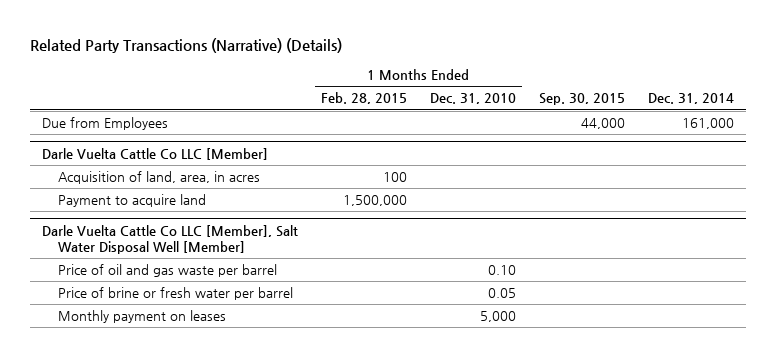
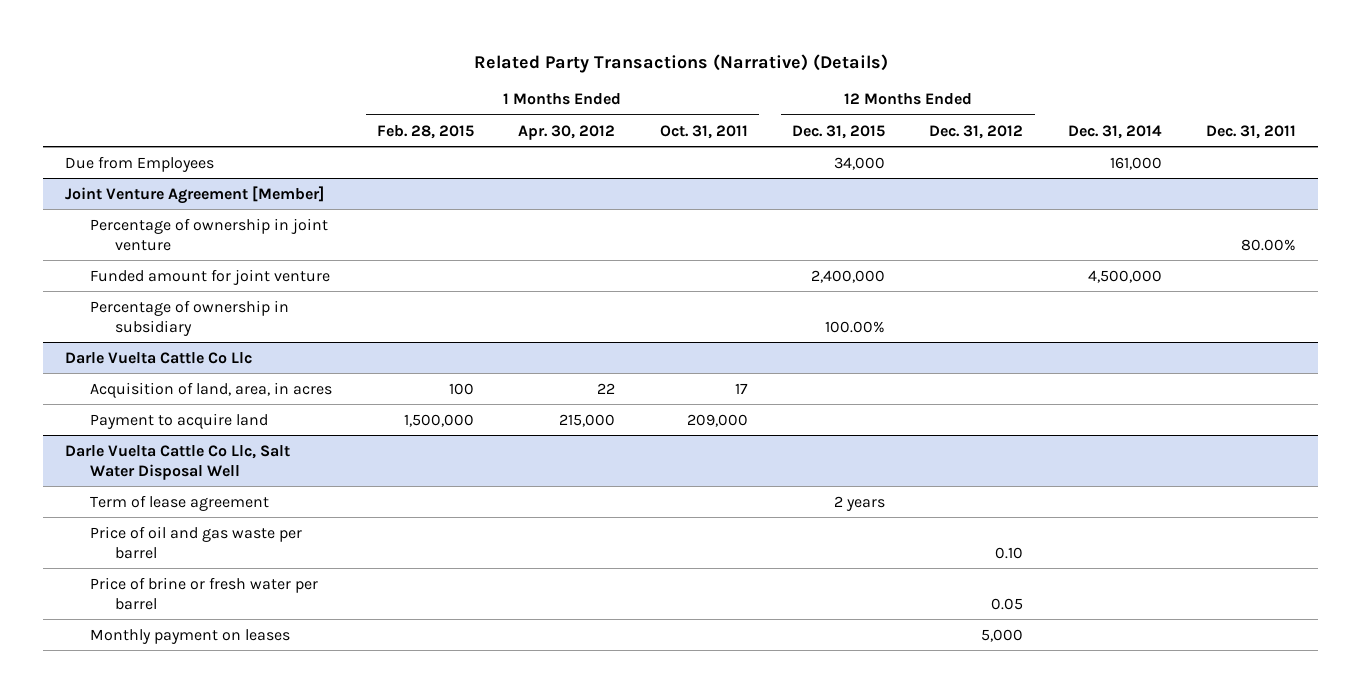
- | 1 Months Ended Feb. 28, 2015 | 1 Months Ended Dec. 31, 2010 | Sep. 30, 2015 | Dec. 31, 2014
+ | 1 Months Ended Feb. 28, 2015 | 1 Months Ended Apr. 30, 2012 | 1 Months Ended Oct. 31, 2011 | 12 Months Ended Dec. 31, 2015 | 12 Months Ended Dec. 31, 2012 | Dec. 31, 2014 | Dec. 31, 2011
- Darle Vuelta Cattle Co LLC [Member]
+ Joint Venture Agreement [Member]
+ Percentage of ownership in joint venture | | | | | | | 80.00%
+ Funded amount for joint venture | | | | 2,400,000 | | 4,500,000 |
+ Percentage of ownership in subsidiary | | | | 100.00% | | |
+ Darle Vuelta Cattle Co Llc
- Darle Vuelta Cattle Co LLC [Member], Salt Water Disposal Well [Member]
+ Darle Vuelta Cattle Co Llc, Salt Water Disposal Well
+ Term of lease agreement | | | | 2 years | | |

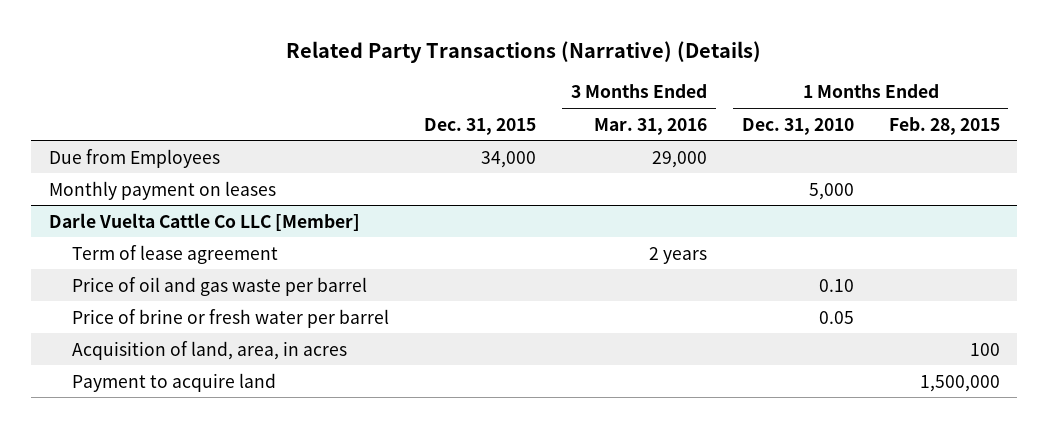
- | 1 Months Ended Feb. 28, 2015 | 1 Months Ended Apr. 30, 2012 | 1 Months Ended Oct. 31, 2011 | 12 Months Ended Dec. 31, 2015 | 12 Months Ended Dec. 31, 2012 | Dec. 31, 2014 | Dec. 31, 2011
+ | Dec. 31, 2015 | 3 Months Ended Mar. 31, 2016 | 1 Months Ended Dec. 31, 2010 | 1 Months Ended Feb. 28, 2015
- Joint Venture Agreement [Member]
- Percentage of ownership in joint venture | | | | | | | 80.00%
- Funded amount for joint venture | | | | 2,400,000 | | 4,500,000 |
- Percentage of ownership in subsidiary | | | | 100.00% | | |
- Darle Vuelta Cattle Co Llc
+ Monthly payment on leases | | | 5,000 |
+ Darle Vuelta Cattle Co LLC [Member]
+ Term of lease agreement | | 2 years | |
+ Price of oil and gas waste per barrel | | | 0.10 |
+ Price of brine or fresh water per barrel | | | 0.05 |
- Darle Vuelta Cattle Co Llc, Salt Water Disposal Well
- Term of lease agreement | | | | 2 years | | |
- Price of oil and gas waste per barrel | | | | | 0.10 | |
- Price of brine or fresh water per barrel | | | | | 0.05 | |
- Monthly payment on leases | | | | | 5,000 | |

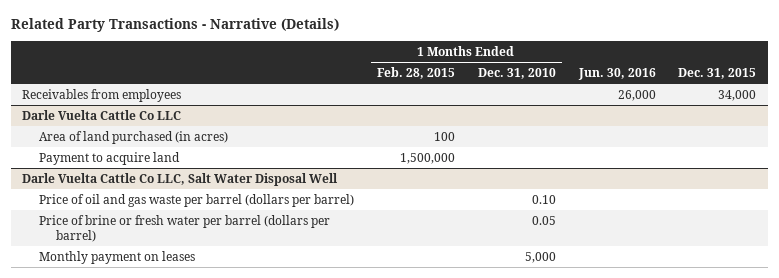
- Related Party Transactions (Narrative) (Details)
+ Related Party Transactions - Narrative (Details)
- | Dec. 31, 2015 | 3 Months Ended Mar. 31, 2016 | 1 Months Ended Dec. 31, 2010 | 1 Months Ended Feb. 28, 2015
+ | 1 Months Ended Feb. 28, 2015 | 1 Months Ended Dec. 31, 2010 | Jun. 30, 2016 | Dec. 31, 2015
- Due from Employees | 34,000 | 29,000 | |
- Monthly payment on leases | | | 5,000 |
- Darle Vuelta Cattle Co LLC [Member]
- Term of lease agreement | | 2 years | |
- Price of oil and gas waste per barrel | | | 0.10 |
- Price of brine or fresh water per barrel | | | 0.05 |
- Acquisition of land, area, in acres | | | | 100
+ Receivables from employees | | | 26,000 | 34,000
+ Darle Vuelta Cattle Co LLC
+ Area of land purchased (in acres) | 100 | | |
+ Darle Vuelta Cattle Co LLC, Salt Water Disposal Well
+ Price of oil and gas waste per barrel (dollars per barrel) | | 0.10 | |
+ Price of brine or fresh water per barrel (dollars per barrel) | | 0.05 | |
+ Monthly payment on leases | | 5,000 | |

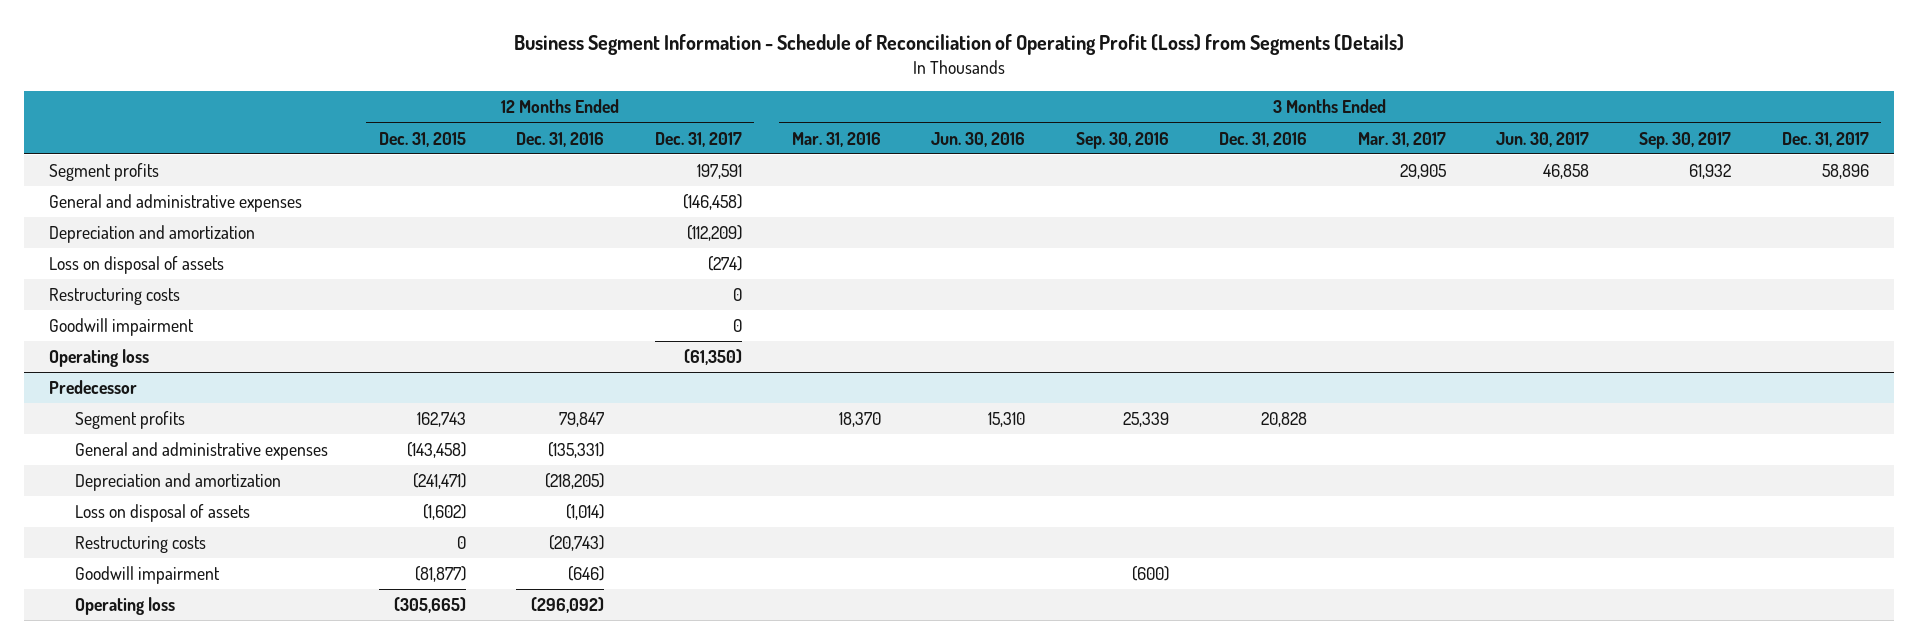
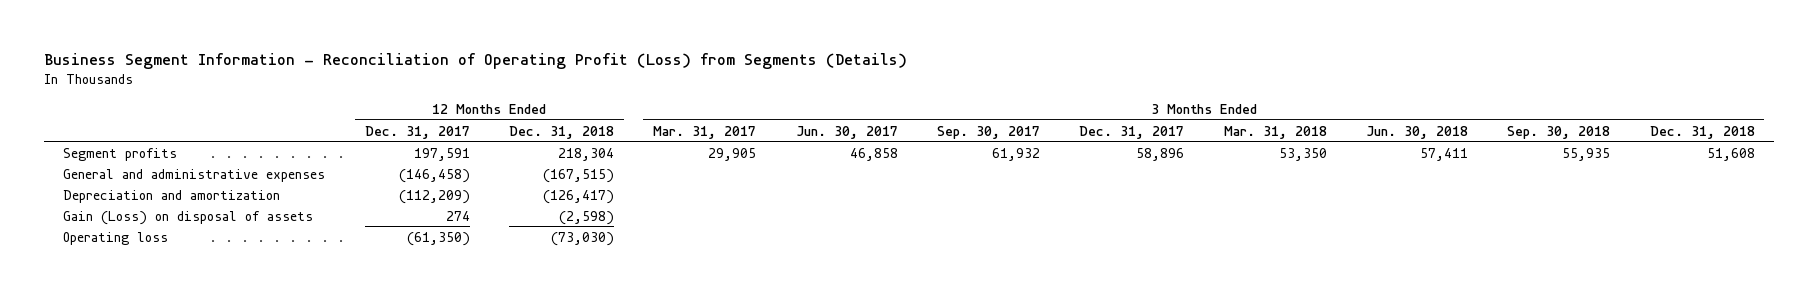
- Business Segment Information - Schedule of Reconciliation of Operating Profit (Loss) from Segments (Details)
+ Business Segment Information - Reconciliation of Operating Profit (Loss) from Segments (Details)
- | 12 Months Ended Dec. 31, 2015 | 12 Months Ended Dec. 31, 2016 | 12 Months Ended Dec. 31, 2017 | 3 Months Ended Mar. 31, 2016 | 3 Months Ended Jun. 30, 2016 | 3 Months Ended Sep. 30, 2016 | 3 Months Ended Dec. 31, 2016 | 3 Months Ended Mar. 31, 2017 | 3 Months Ended Jun. 30, 2017 | 3 Months Ended Sep. 30, 2017 | 3 Months Ended Dec. 31, 2017
+ | 12 Months Ended Dec. 31, 2017 | 12 Months Ended Dec. 31, 2018 | 3 Months Ended Mar. 31, 2017 | 3 Months Ended Jun. 30, 2017 | 3 Months Ended Sep. 30, 2017 | 3 Months Ended Dec. 31, 2017 | 3 Months Ended Mar. 31, 2018 | 3 Months Ended Jun. 30, 2018 | 3 Months Ended Sep. 30, 2018 | 3 Months Ended Dec. 31, 2018
- Loss on disposal of assets | | | (274) | | | | | | | |
- Restructuring costs | | | 0 | | | | | | | |
- Goodwill impairment | | | 0 | | | | | | | |
+ Gain (Loss) on disposal of assets | 274 | (2,598) | | | | | | | |
- Predecessor
- Segment profits | 162,743 | 79,847 | | 18,370 | 15,310 | 25,339 | 20,828 | | | |
- General and administrative expenses | (143,458) | (135,331) | | | | | | | | |
- Depreciation and amortization | (241,471) | (218,205) | | | | | | | | |
- Loss on disposal of assets | (1,602) | (1,014) | | | | | | | | |
- Restructuring costs | 0 | (20,743) | | | | | | | | |
- Goodwill impairment | (81,877) | (646) | | | | (600) | | | | |
- Operating loss | (305,665) | (296,092) | | | | | | | | |

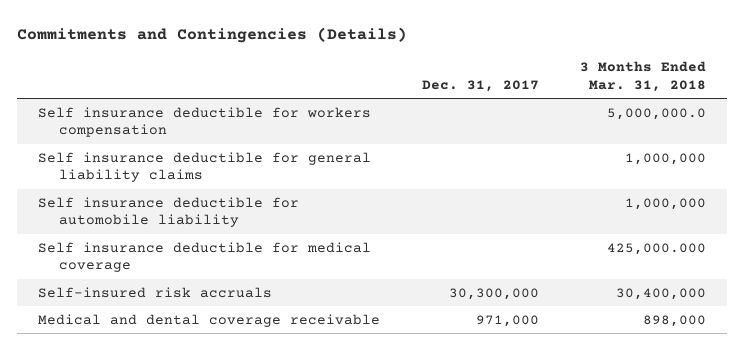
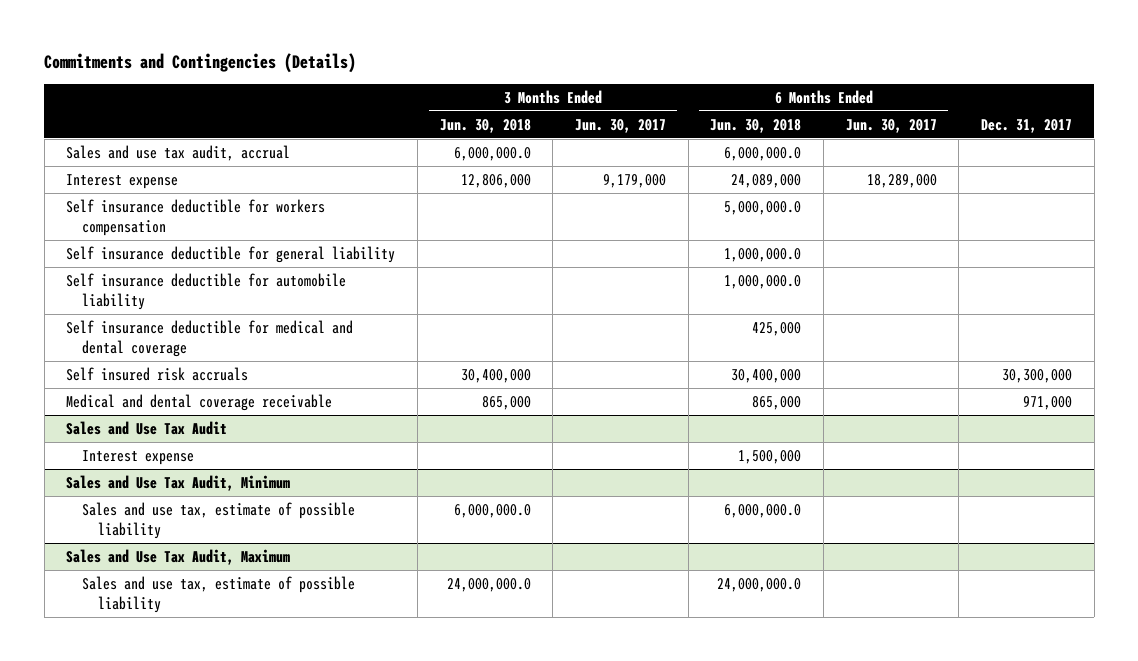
- | Dec. 31, 2017 | 3 Months Ended Mar. 31, 2018
+ | 3 Months Ended Jun. 30, 2018 | 3 Months Ended Jun. 30, 2017 | 6 Months Ended Jun. 30, 2018 | 6 Months Ended Jun. 30, 2017 | Dec. 31, 2017
+ Sales and use tax audit, accrual | 6,000,000.0 | | 6,000,000.0 | |
+ Interest expense | 12,806,000 | 9,179,000 | 24,089,000 | 18,289,000 |
- Self insurance deductible for general liability claims | | 1,000,000
+ Self insurance deductible for general liability | | | 1,000,000.0 | |
- Self insurance deductible for medical coverage | | 425,000.000
- Self-insured risk accruals | 30,300,000 | 30,400,000
+ Self insurance deductible for medical and dental coverage | | | 425,000 | |
+ Self insured risk accruals | 30,400,000 | | 30,400,000 | | 30,300,000
+ Sales and Use Tax Audit
+ Interest expense | | | 1,500,000 | |
+ Sales and Use Tax Audit, Minimum
+ Sales and use tax, estimate of possible liability | 6,000,000.0 | | 6,000,000.0 | |
+ Sales and Use Tax Audit, Maximum
+ Sales and use tax, estimate of possible liability | 24,000,000.0 | | 24,000,000.0 | |

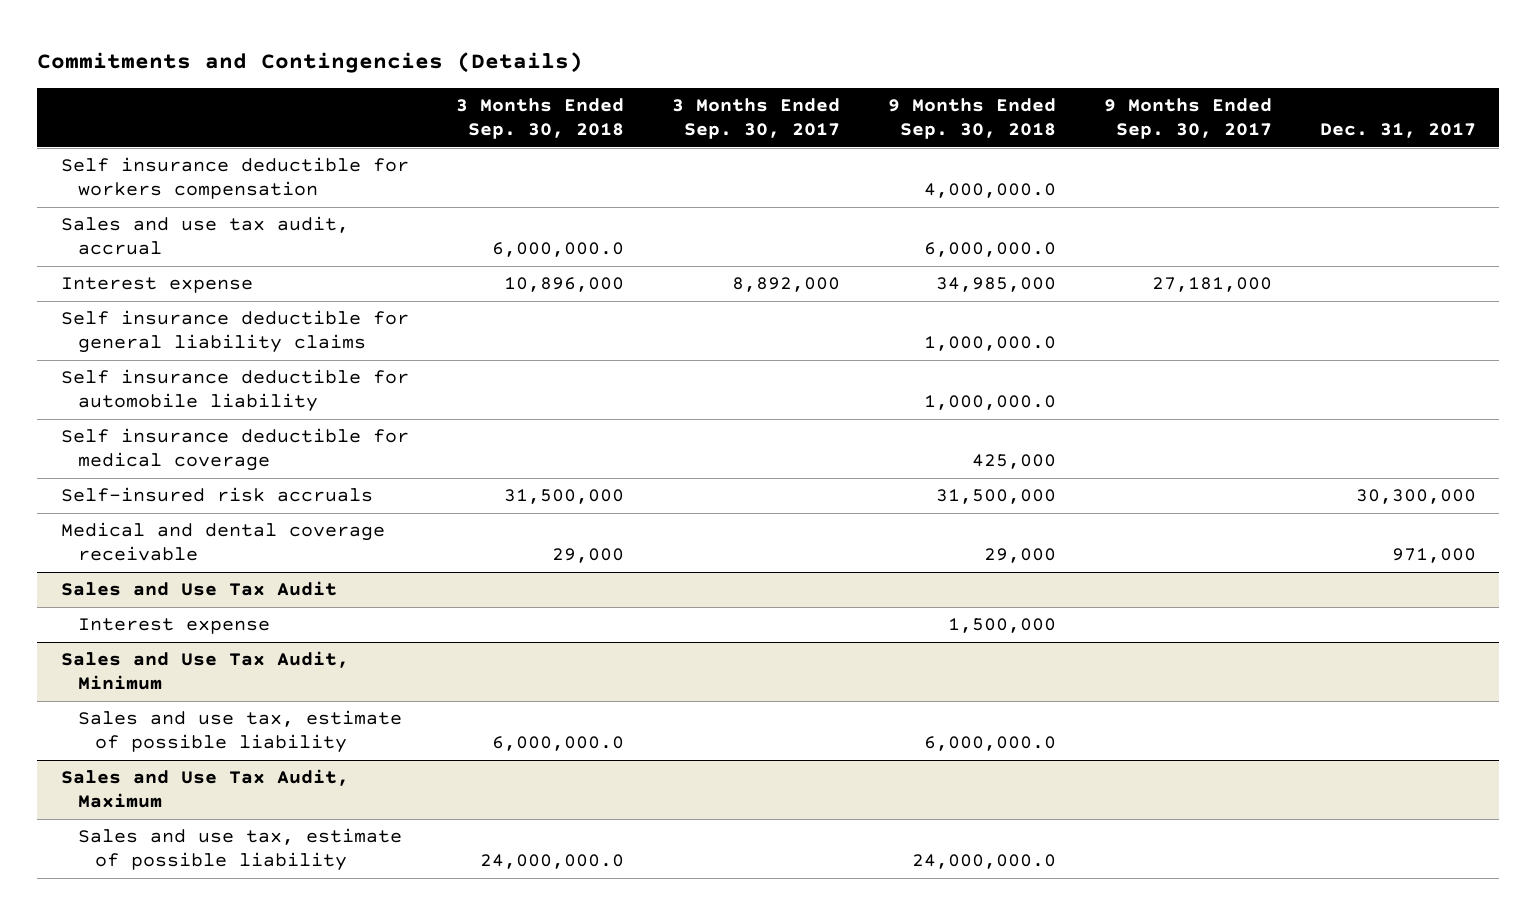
- | 3 Months Ended Jun. 30, 2018 | 3 Months Ended Jun. 30, 2017 | 6 Months Ended Jun. 30, 2018 | 6 Months Ended Jun. 30, 2017 | Dec. 31, 2017
+ | 3 Months Ended Sep. 30, 2018 | 3 Months Ended Sep. 30, 2017 | 9 Months Ended Sep. 30, 2018 | 9 Months Ended Sep. 30, 2017 | Dec. 31, 2017
moved up: Self insurance deductible for workers compensation | | | 4,000,000.0 | |
- Self insurance deductible for general liability | | | 1,000,000.0 | |
+ Self insurance deductible for general liability claims | | | 1,000,000.0 | |
- Self insurance deductible for medical and dental coverage | | | 425,000 | |
- Self insured risk accruals | 30,400,000 | | 30,400,000 | | 30,300,000
+ Self insurance deductible for medical coverage | | | 425,000 | |
+ Self-insured risk accruals | 31,500,000 | | 31,500,000 | | 30,300,000

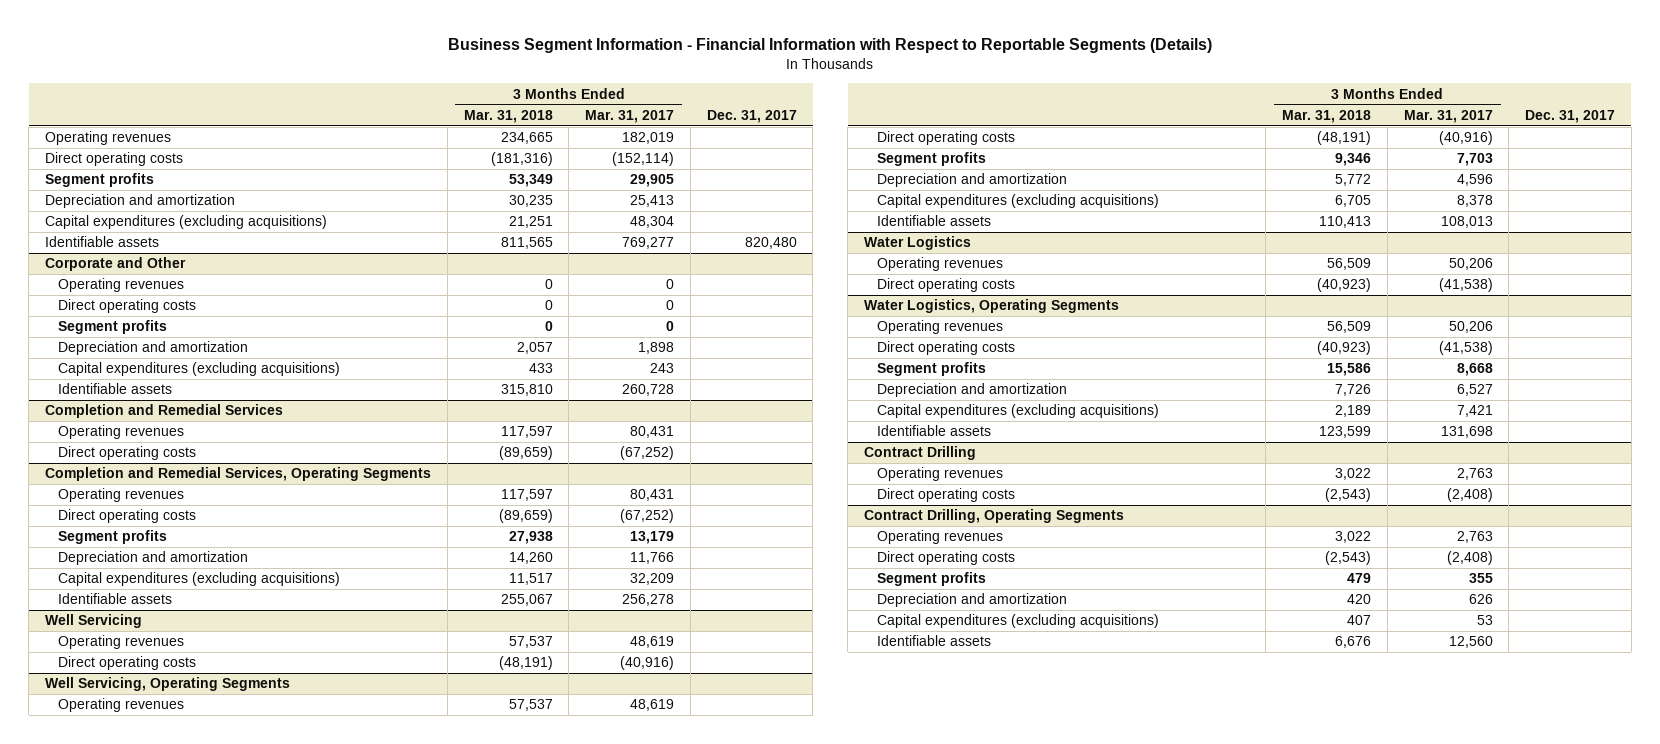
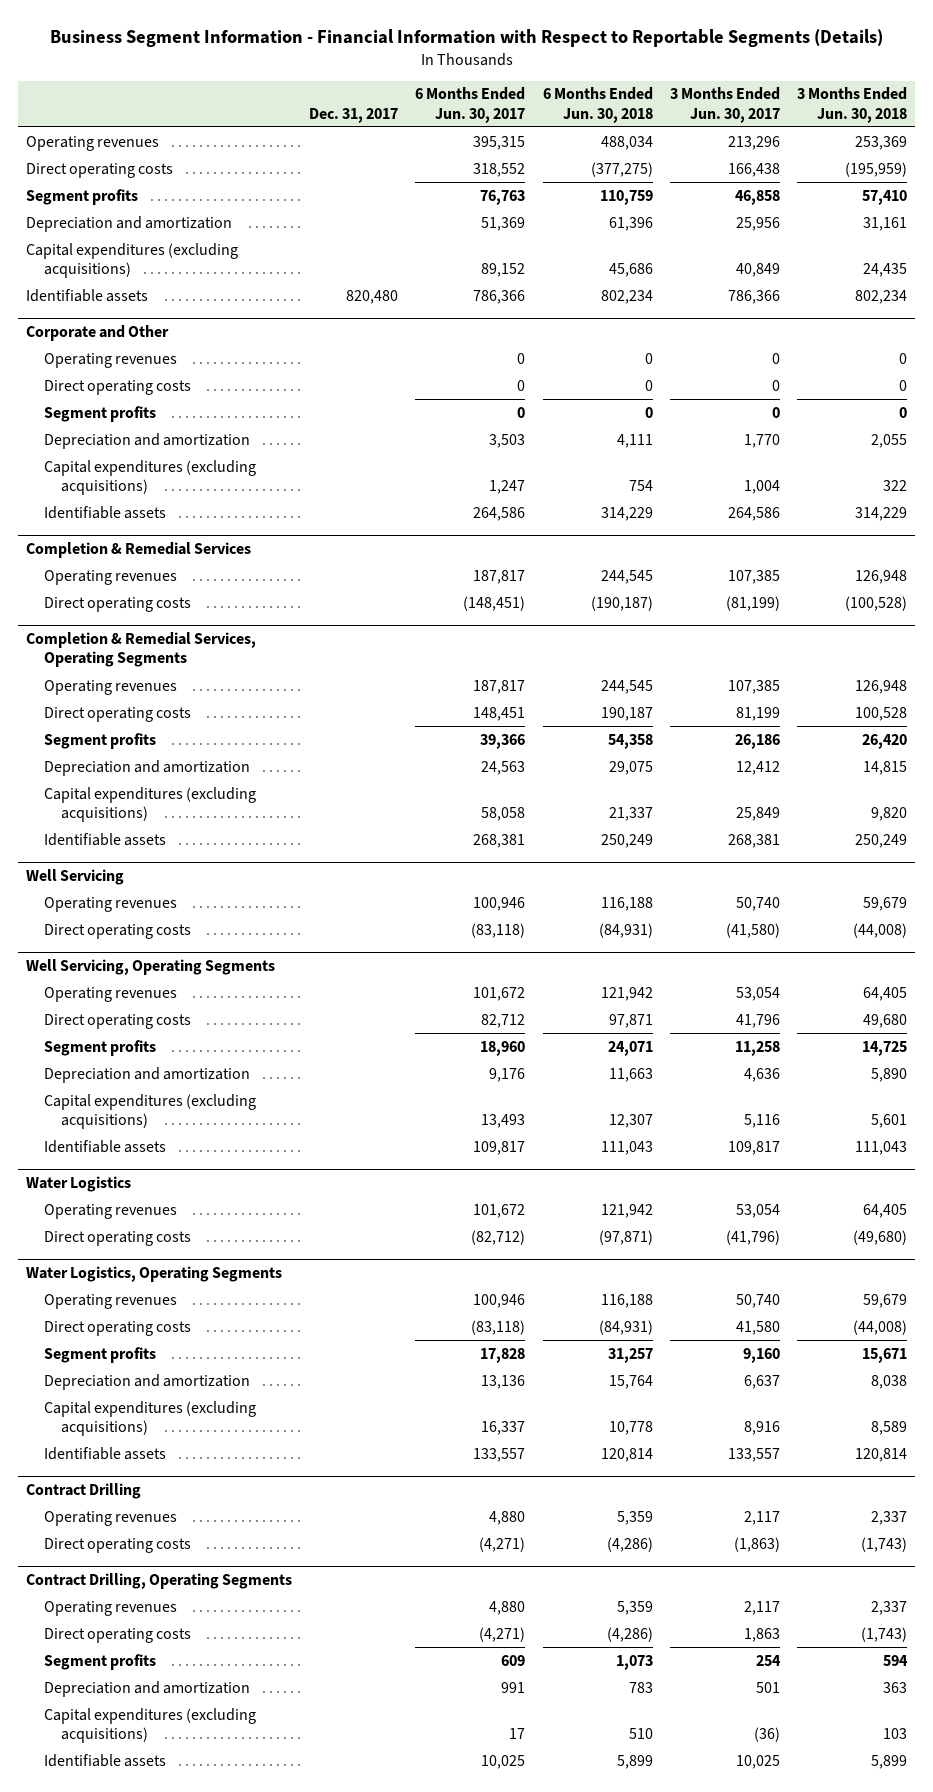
- | 3 Months Ended Mar. 31, 2018 | 3 Months Ended Mar. 31, 2017 | Dec. 31, 2017
+ | Dec. 31, 2017 | 6 Months Ended Jun. 30, 2017 | 6 Months Ended Jun. 30, 2018 | 3 Months Ended Jun. 30, 2017 | 3 Months Ended Jun. 30, 2018
- Completion and Remedial Services
+ Completion & Remedial Services
- Completion and Remedial Services, Operating Segments
+ Completion & Remedial Services, Operating Segments

